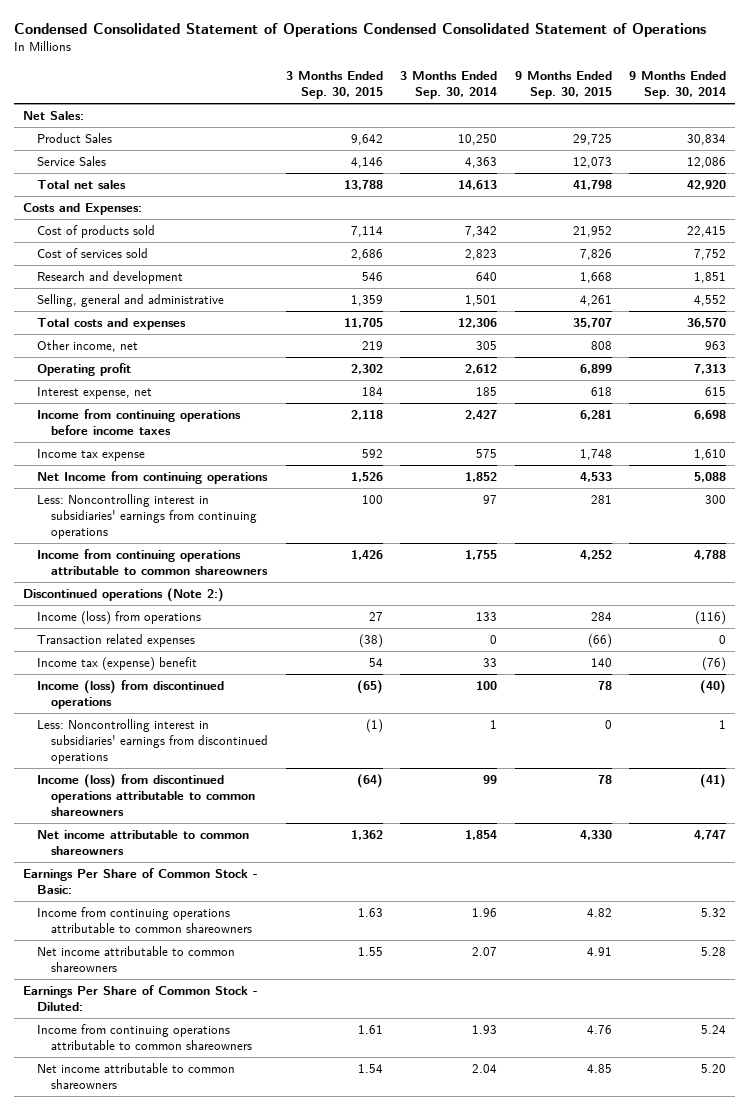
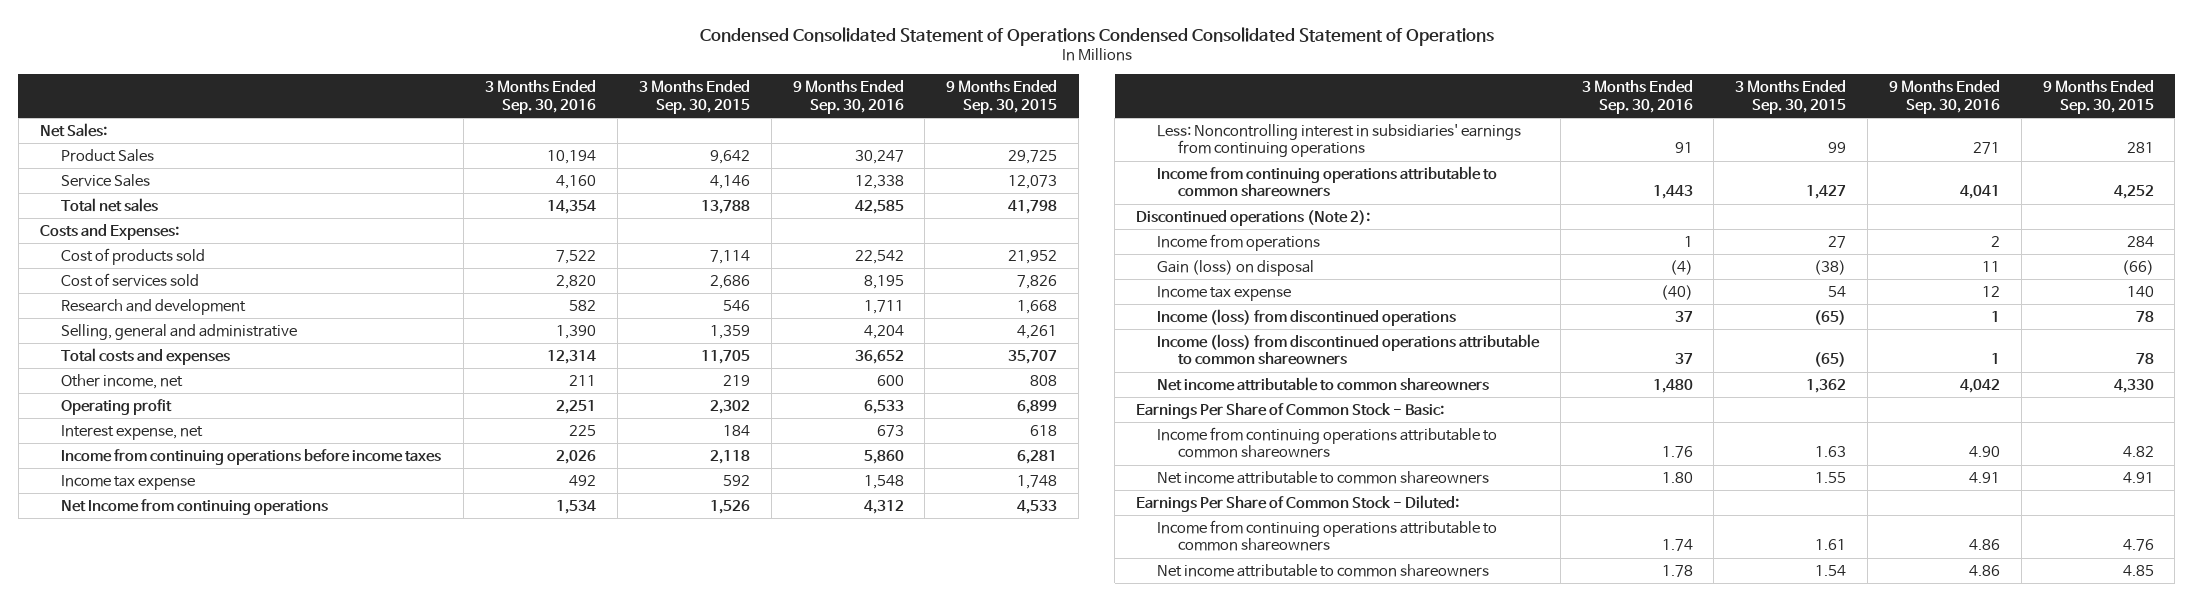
- | 3 Months Ended Sep. 30, 2015 | 3 Months Ended Sep. 30, 2014 | 9 Months Ended Sep. 30, 2015 | 9 Months Ended Sep. 30, 2014
+ | 3 Months Ended Sep. 30, 2016 | 3 Months Ended Sep. 30, 2015 | 9 Months Ended Sep. 30, 2016 | 9 Months Ended Sep. 30, 2015
- Less: Noncontrolling interest in subsidiaries' earnings from continuing operations | 100 | 97 | 281 | 300
- Income from continuing operations attributable to common shareowners | 1,426 | 1,755 | 4,252 | 4,788
- Discontinued operations (Note 2:)
- Income (loss) from operations | 27 | 133 | 284 | (116)
- Transaction related expenses | (38) | 0 | (66) | 0
- Income tax (expense) benefit | 54 | 33 | 140 | (76)
+ Less: Noncontrolling interest in subsidiaries' earnings from continuing operations | 91 | 99 | 271 | 281
+ Income from continuing operations attributable to common shareowners | 1,443 | 1,427 | 4,041 | 4,252
+ Discontinued operations (Note 2):
+ Income from operations | 1 | 27 | 2 | 284
+ Gain (loss) on disposal | (4) | (38) | 11 | (66)
+ Income tax expense | (40) | 54 | 12 | 140
- Less: Noncontrolling interest in subsidiaries' earnings from discontinued operations | (1) | 1 | 0 | 1
- Income (loss) from discontinued operations attributable to common shareowners | (64) | 99 | 78 | (41)
+ Income (loss) from discontinued operations attributable to common shareowners | 37 | (65) | 1 | 78

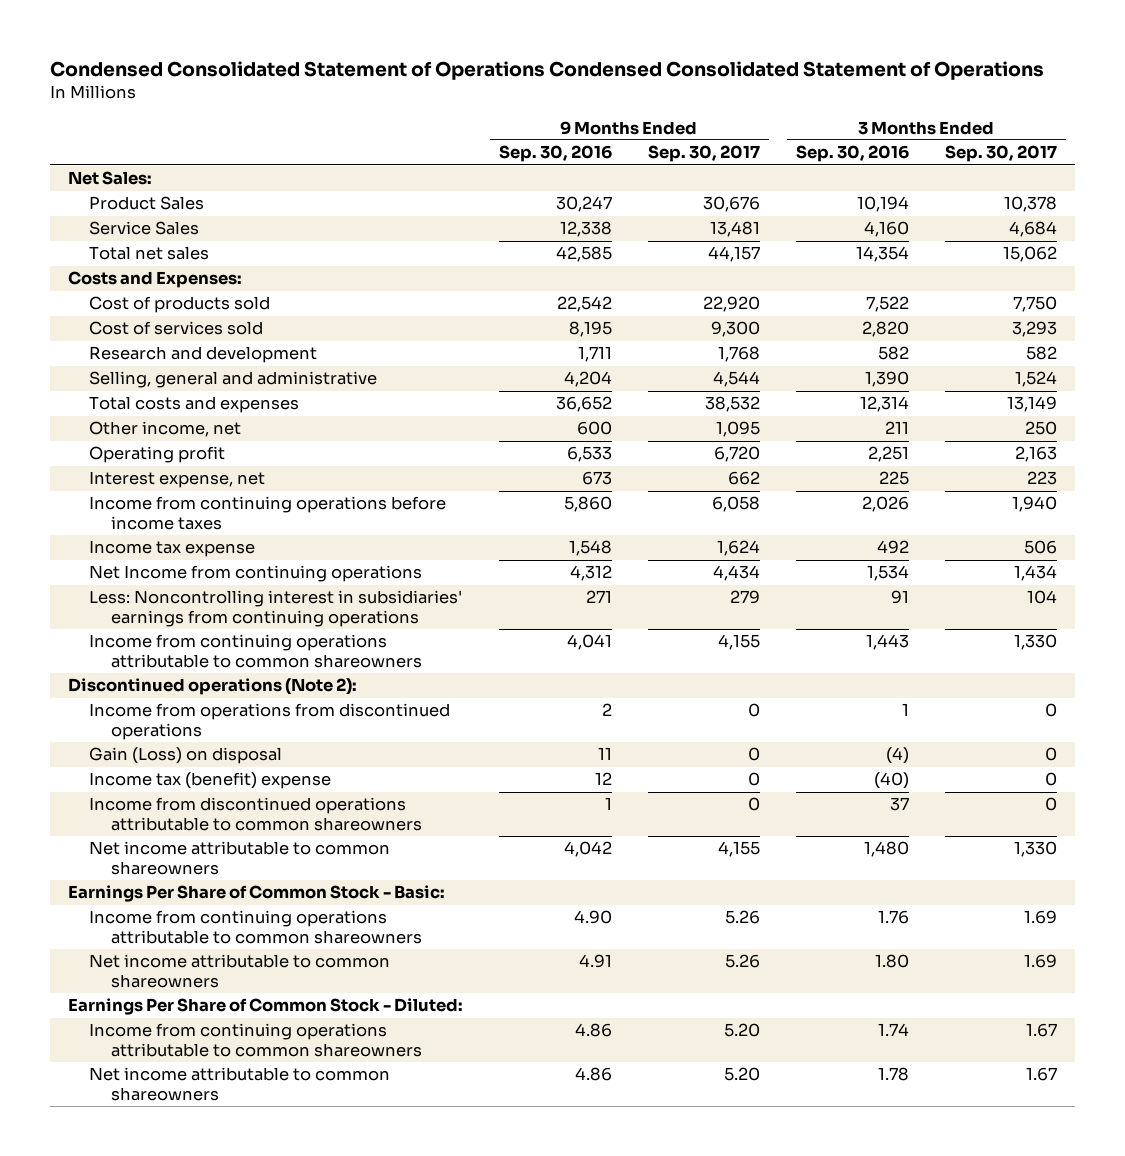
- | 3 Months Ended Sep. 30, 2016 | 3 Months Ended Sep. 30, 2015 | 9 Months Ended Sep. 30, 2016 | 9 Months Ended Sep. 30, 2015
+ | 9 Months Ended Sep. 30, 2016 | 9 Months Ended Sep. 30, 2017 | 3 Months Ended Sep. 30, 2016 | 3 Months Ended Sep. 30, 2017
- Income from operations | 1 | 27 | 2 | 284
- Gain (loss) on disposal | (4) | (38) | 11 | (66)
- Income tax expense | (40) | 54 | 12 | 140
- Income (loss) from discontinued operations | 37 | (65) | 1 | 78
- Income (loss) from discontinued operations attributable to common shareowners | 37 | (65) | 1 | 78
+ Income from operations from discontinued operations | 2 | 0 | 1 | 0
+ Gain (Loss) on disposal | 11 | 0 | (4) | 0
+ Income tax (benefit) expense | 12 | 0 | (40) | 0
+ Income from discontinued operations attributable to common shareowners | 1 | 0 | 37 | 0

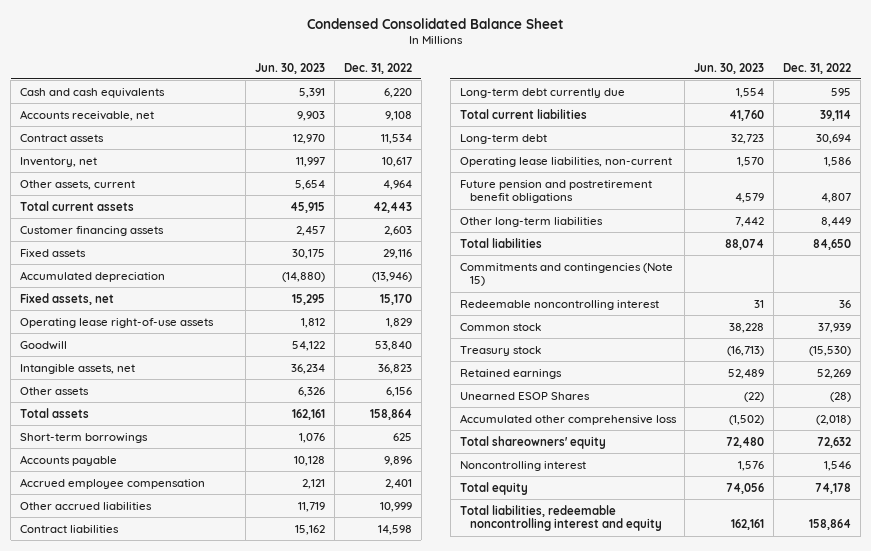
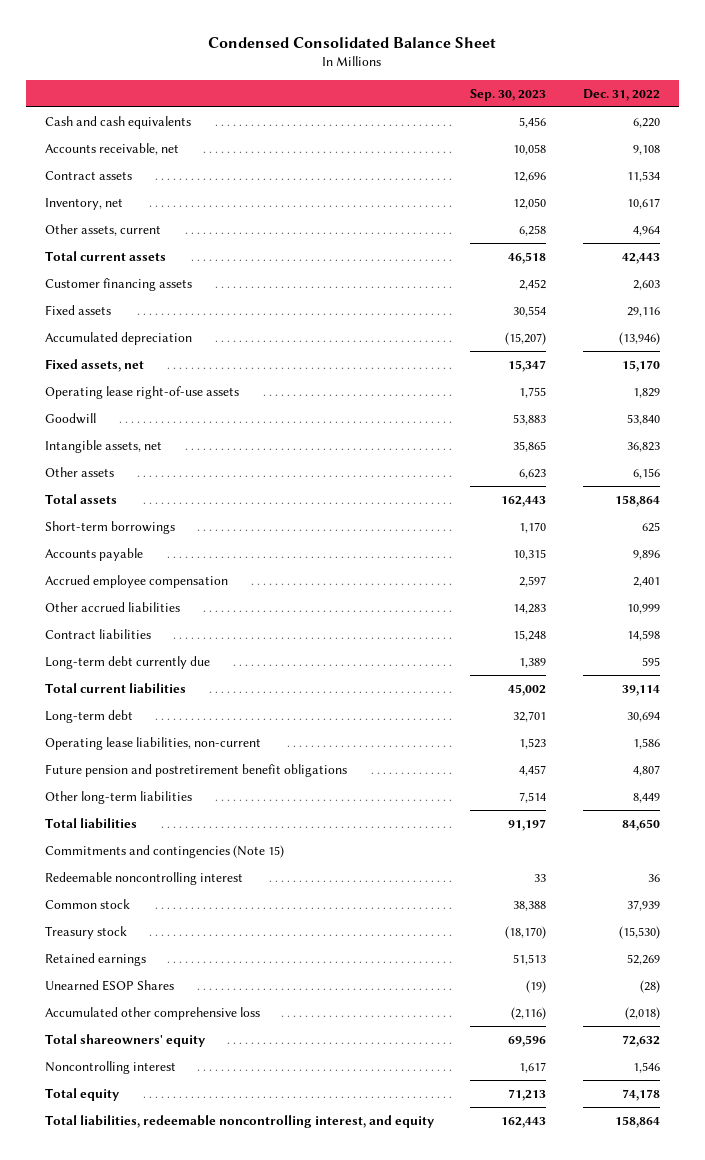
- | Jun. 30, 2023 | Dec. 31, 2022
+ | Sep. 30, 2023 | Dec. 31, 2022
- Total liabilities, redeemable noncontrolling interest and equity | 162,161 | 158,864
+ Total liabilities, redeemable noncontrolling interest, and equity | 162,443 | 158,864

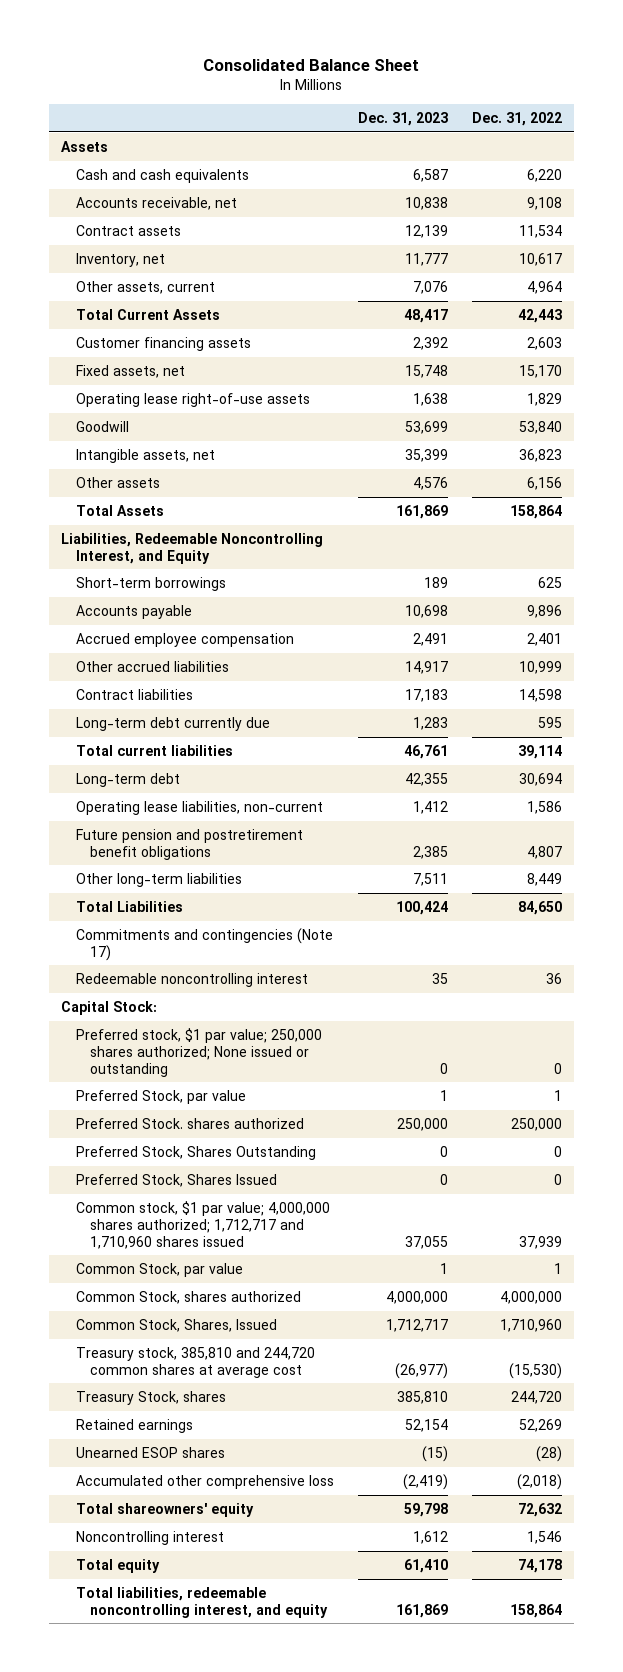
- Condensed Consolidated Balance Sheet
+ Consolidated Balance Sheet
- | Sep. 30, 2023 | Dec. 31, 2022
+ | Dec. 31, 2023 | Dec. 31, 2022
+ Assets
- Total current assets | 46,518 | 42,443
+ Total Current Assets | 48,417 | 42,443
- Fixed assets | 30,554 | 29,116
- Accumulated depreciation | (15,207) | (13,946)
- Total assets | 162,443 | 158,864
+ Total Assets | 161,869 | 158,864
+ Liabilities, Redeemable Noncontrolling Interest, and Equity
- Total liabilities | 91,197 | 84,650
- Commitments and contingencies (Note 15)
+ Total Liabilities | 100,424 | 84,650
+ Commitments and contingencies (Note 17)
- Common stock | 38,388 | 37,939
- Treasury stock | (18,170) | (15,530)
+ Capital Stock:
+ Preferred stock, $1 par value; 250,000 shares authorized; None issued or outstanding | 0 | 0
+ Preferred Stock, par value | 1 | 1
+ Preferred Stock. shares authorized | 250,000 | 250,000
+ Preferred Stock, Shares Outstanding | 0 | 0
+ Preferred Stock, Shares Issued | 0 | 0
+ Common stock, $1 par value; 4,000,000 shares authorized; 1,712,717 and 1,710,960 shares issued | 37,055 | 37,939
+ Common Stock, par value | 1 | 1
+ Common Stock, shares authorized | 4,000,000 | 4,000,000
+ Common Stock, Shares, Issued | 1,712,717 | 1,710,960
+ Treasury stock, 385,810 and 244,720 common shares at average cost | (26,977) | (15,530)
+ Treasury Stock, shares | 385,810 | 244,720
- Unearned ESOP Shares | (19) | (28)
+ Unearned ESOP shares | (15) | (28)

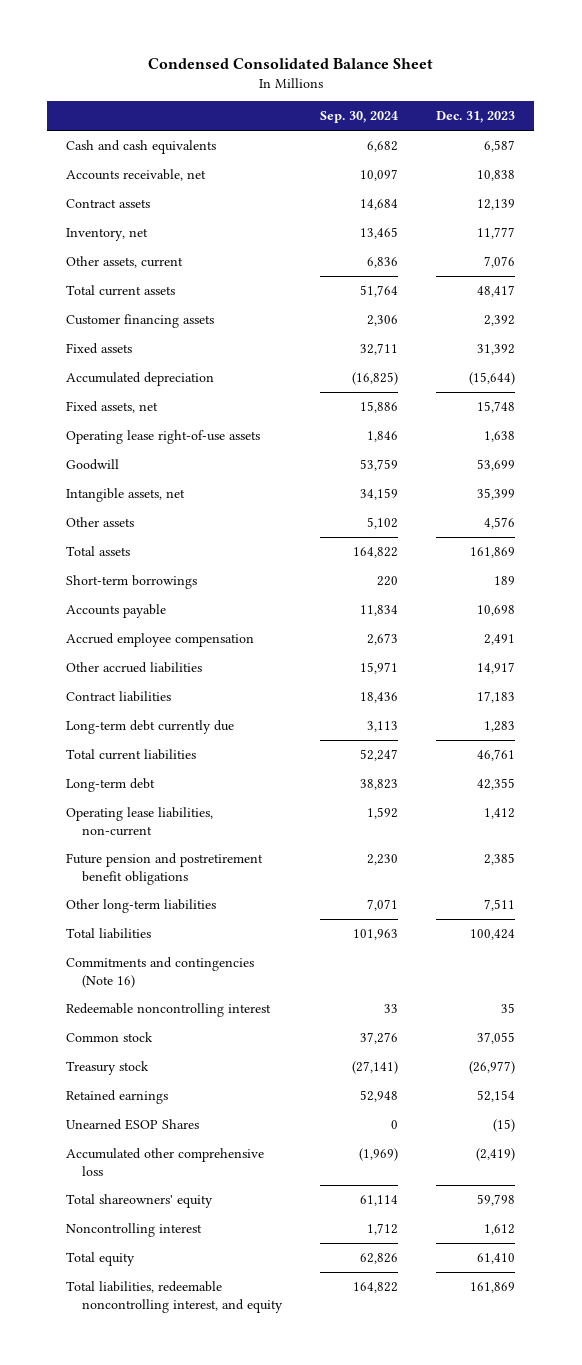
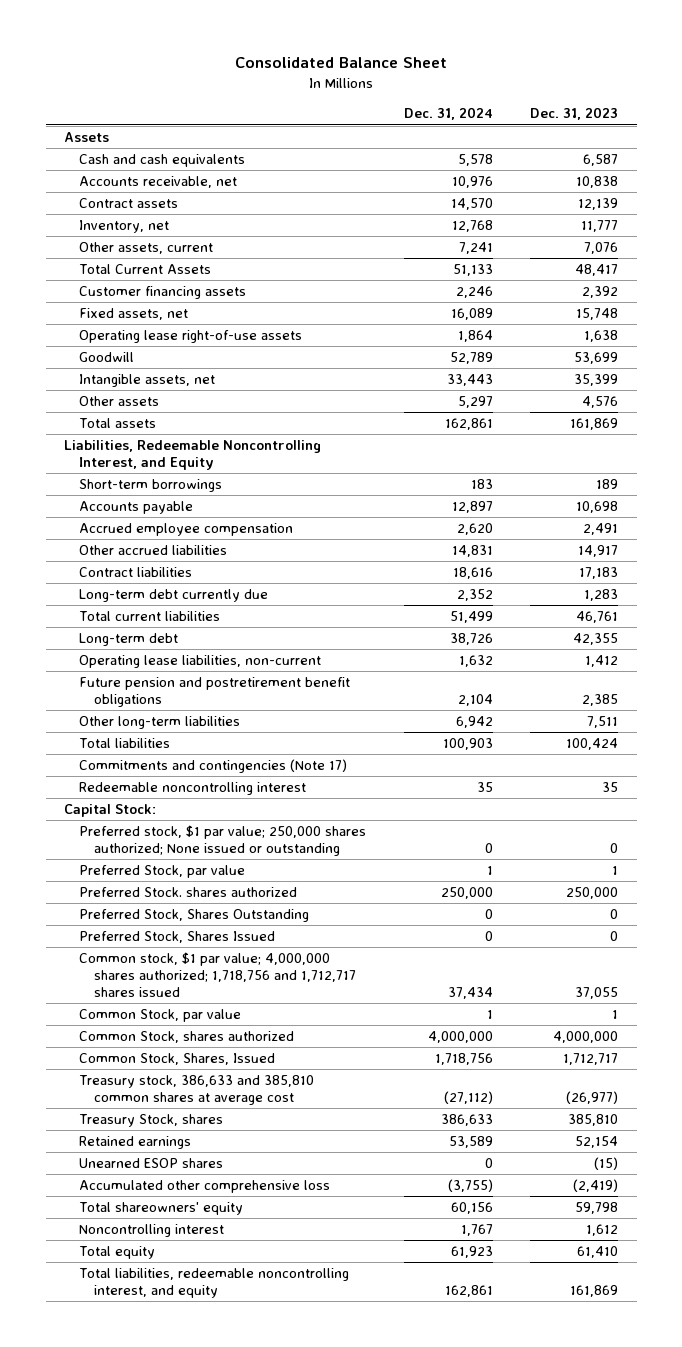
- Condensed Consolidated Balance Sheet
+ Consolidated Balance Sheet
- | Sep. 30, 2024 | Dec. 31, 2023
+ | Dec. 31, 2024 | Dec. 31, 2023
+ Assets
- Total current assets | 51,764 | 48,417
+ Total Current Assets | 51,133 | 48,417
- Fixed assets | 32,711 | 31,392
- Accumulated depreciation | (16,825) | (15,644)
+ Liabilities, Redeemable Noncontrolling Interest, and Equity
- Commitments and contingencies (Note 16)
+ Commitments and contingencies (Note 17)
- Common stock | 37,276 | 37,055
- Treasury stock | (27,141) | (26,977)
+ Capital Stock:
+ Preferred stock, $1 par value; 250,000 shares authorized; None issued or outstanding | 0 | 0
+ Preferred Stock, par value | 1 | 1
+ Preferred Stock. shares authorized | 250,000 | 250,000
+ Preferred Stock, Shares Outstanding | 0 | 0
+ Preferred Stock, Shares Issued | 0 | 0
+ Common stock, $1 par value; 4,000,000 shares authorized; 1,718,756 and 1,712,717 shares issued | 37,434 | 37,055
+ Common Stock, par value | 1 | 1
+ Common Stock, shares authorized | 4,000,000 | 4,000,000
+ Common Stock, Shares, Issued | 1,718,756 | 1,712,717
+ Treasury stock, 386,633 and 385,810 common shares at average cost | (27,112) | (26,977)
+ Treasury Stock, shares | 386,633 | 385,810
- Unearned ESOP Shares | 0 | (15)
+ Unearned ESOP shares | 0 | (15)

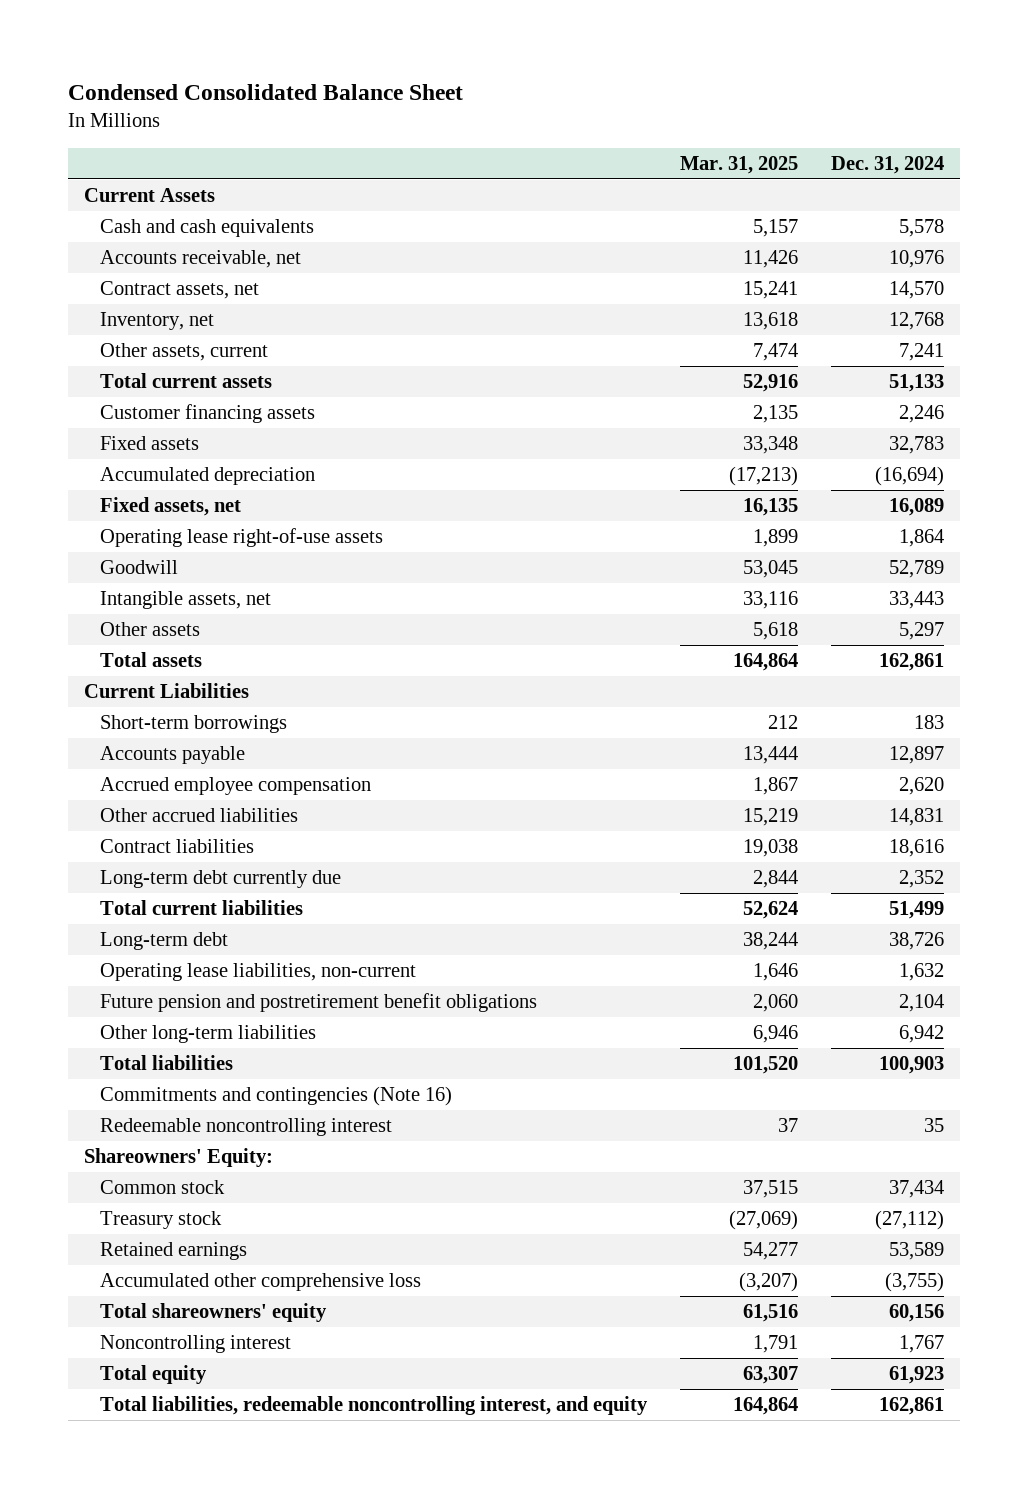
- Consolidated Balance Sheet
+ Condensed Consolidated Balance Sheet
- | Dec. 31, 2024 | Dec. 31, 2023
+ | Mar. 31, 2025 | Dec. 31, 2024
- Assets
+ Current Assets
- Contract assets | 14,570 | 12,139
+ Contract assets, net | 15,241 | 14,570
- Total Current Assets | 51,133 | 48,417
+ Total current assets | 52,916 | 51,133
+ Fixed assets | 33,348 | 32,783
+ Accumulated depreciation | (17,213) | (16,694)
- Liabilities, Redeemable Noncontrolling Interest, and Equity
+ Current Liabilities
- Commitments and contingencies (Note 17)
+ Commitments and contingencies (Note 16)
- Capital Stock:
- Preferred stock, $1 par value; 250,000 shares authorized; None issued or outstanding | 0 | 0
- Preferred Stock, par value | 1 | 1
- Preferred Stock. shares authorized | 250,000 | 250,000
- Preferred Stock, Shares Outstanding | 0 | 0
- Preferred Stock, Shares Issued | 0 | 0
- Common stock, $1 par value; 4,000,000 shares authorized; 1,718,756 and 1,712,717 shares issued | 37,434 | 37,055
- Common Stock, par value | 1 | 1
- Common Stock, shares authorized | 4,000,000 | 4,000,000
- Common Stock, Shares, Issued | 1,718,756 | 1,712,717
- Treasury stock, 386,633 and 385,810 common shares at average cost | (27,112) | (26,977)
- Treasury Stock, shares | 386,633 | 385,810
+ Shareowners' Equity:
+ Common stock | 37,515 | 37,434
+ Treasury stock | (27,069) | (27,112)
- Unearned ESOP shares | 0 | (15)

